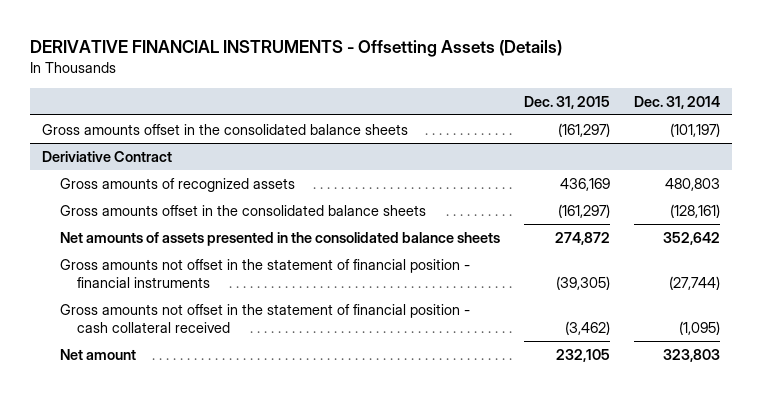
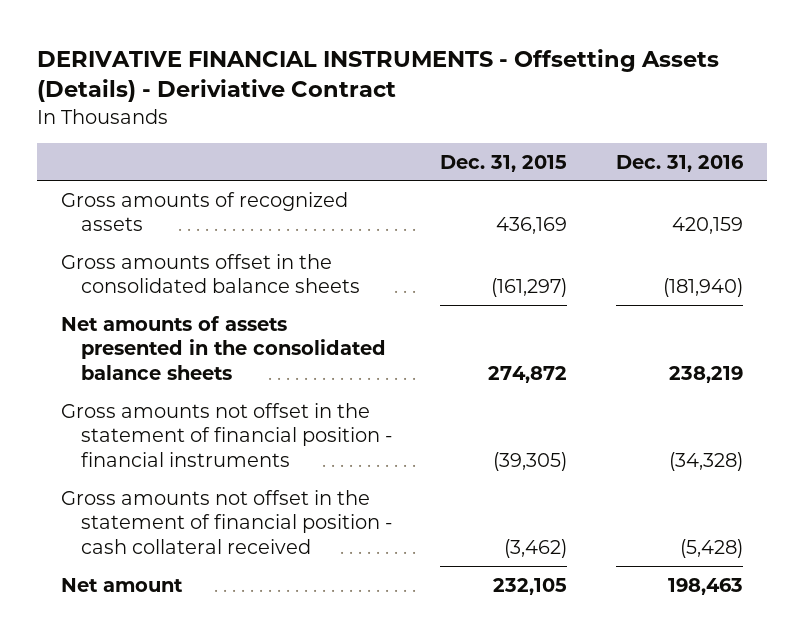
- DERIVATIVE FINANCIAL INSTRUMENTS - Offsetting Assets (Details)
+ DERIVATIVE FINANCIAL INSTRUMENTS - Offsetting Assets (Details) - Deriviative Contract
- | Dec. 31, 2015 | Dec. 31, 2014
+ | Dec. 31, 2015 | Dec. 31, 2016
- Gross amounts offset in the consolidated balance sheets | (161,297) | (101,197)
- Deriviative Contract

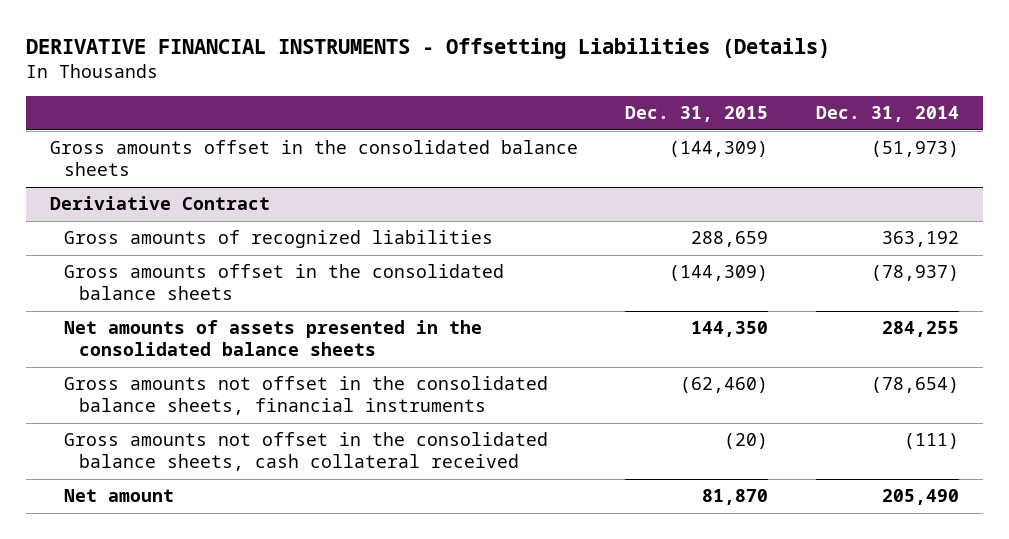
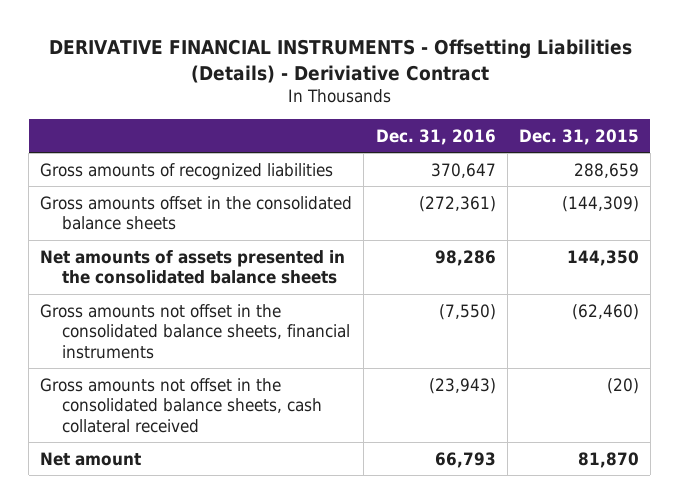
- DERIVATIVE FINANCIAL INSTRUMENTS - Offsetting Liabilities (Details)
+ DERIVATIVE FINANCIAL INSTRUMENTS - Offsetting Liabilities (Details) - Deriviative Contract
- | Dec. 31, 2015 | Dec. 31, 2014
+ | Dec. 31, 2016 | Dec. 31, 2015
- Gross amounts offset in the consolidated balance sheets | (144,309) | (51,973)
- Deriviative Contract

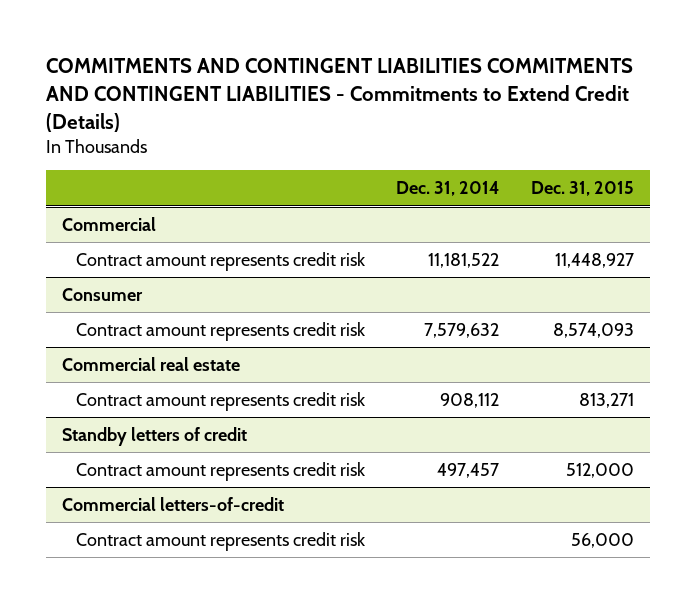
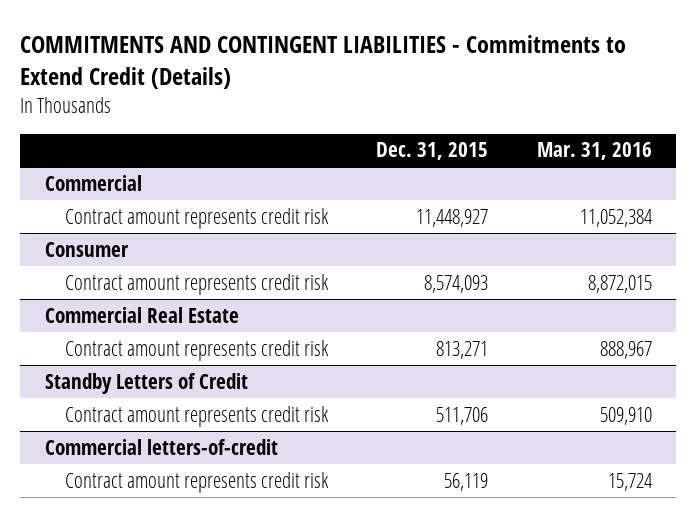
- COMMITMENTS AND CONTINGENT LIABILITIES COMMITMENTS AND CONTINGENT LIABILITIES - Commitments to Extend Credit (Details)
+ COMMITMENTS AND CONTINGENT LIABILITIES - Commitments to Extend Credit (Details)
- | Dec. 31, 2014 | Dec. 31, 2015
+ | Dec. 31, 2015 | Mar. 31, 2016
- Commercial real estate
+ Commercial Real Estate
- Standby letters of credit
- Contract amount represents credit risk | 497,457 | 512,000
+ Standby Letters of Credit
+ Contract amount represents credit risk | 511,706 | 509,910
@ Commercial letters-of-credit
- Contract amount represents credit risk | | 56,000
+ Contract amount represents credit risk | 56,119 | 15,724

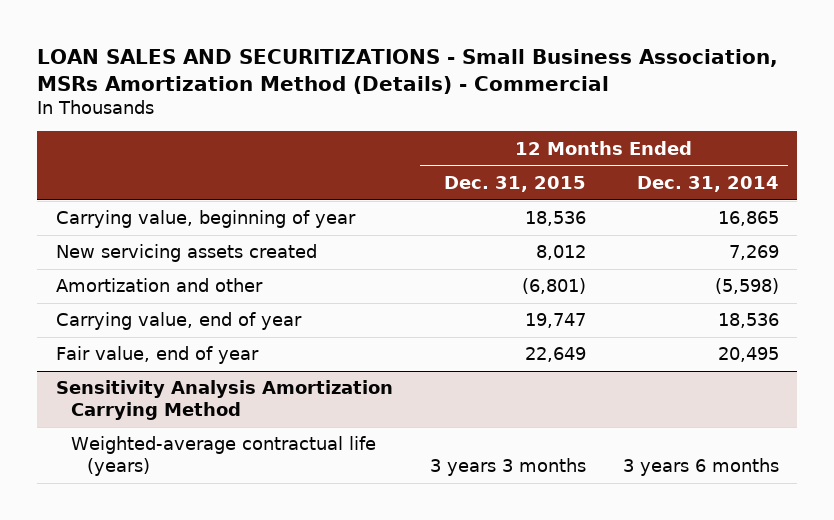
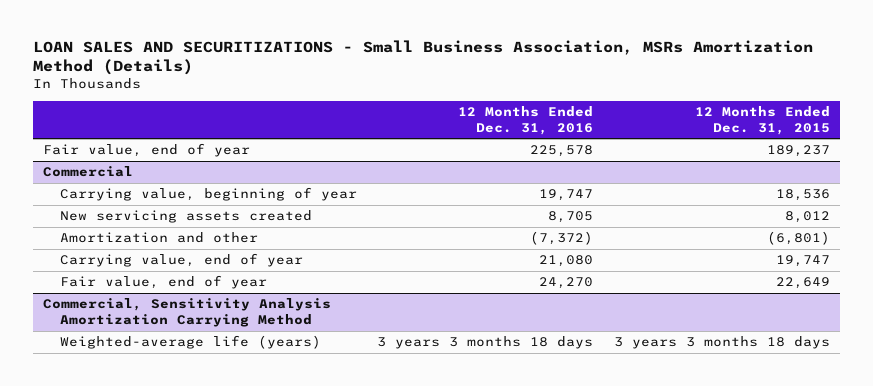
- LOAN SALES AND SECURITIZATIONS - Small Business Association, MSRs Amortization Method (Details) - Commercial
+ LOAN SALES AND SECURITIZATIONS - Small Business Association, MSRs Amortization Method (Details)
- | 12 Months Ended Dec. 31, 2015 | 12 Months Ended Dec. 31, 2014
+ | 12 Months Ended Dec. 31, 2016 | 12 Months Ended Dec. 31, 2015
+ Fair value, end of year | 225,578 | 189,237
+ Commercial
- Sensitivity Analysis Amortization Carrying Method
- Weighted-average contractual life (years) | 3 years 3 months | 3 years 6 months
+ Commercial, Sensitivity Analysis Amortization Carrying Method
+ Weighted-average life (years) | 3 years 3 months 18 days | 3 years 3 months 18 days

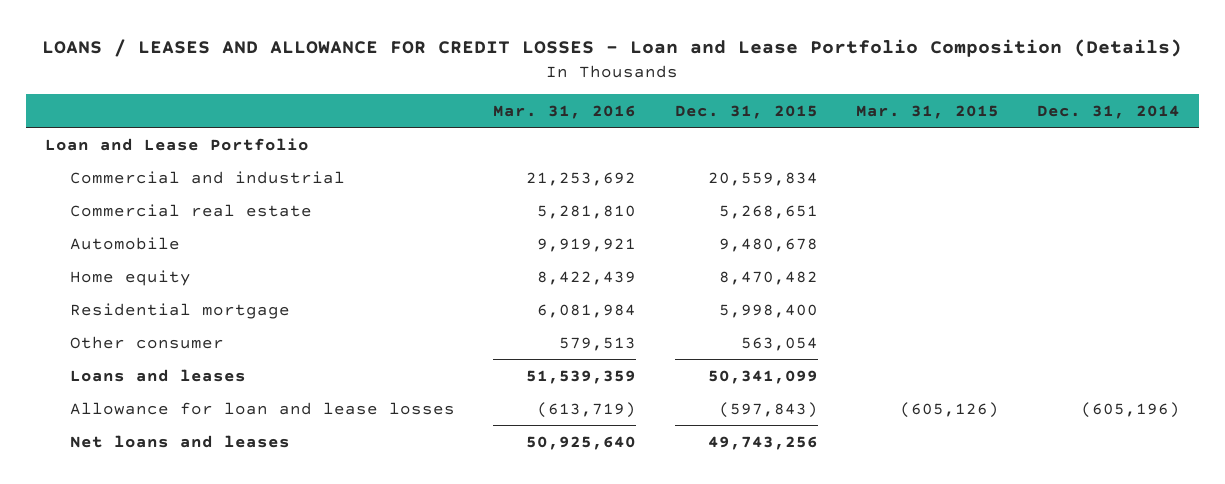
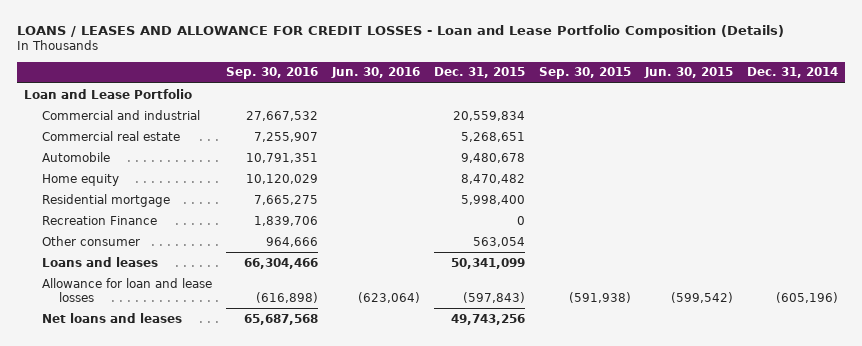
- | Mar. 31, 2016 | Dec. 31, 2015 | Mar. 31, 2015 | Dec. 31, 2014
+ | Sep. 30, 2016 | Jun. 30, 2016 | Dec. 31, 2015 | Sep. 30, 2015 | Jun. 30, 2015 | Dec. 31, 2014
+ Recreation Finance | 1,839,706 | | 0 | | |

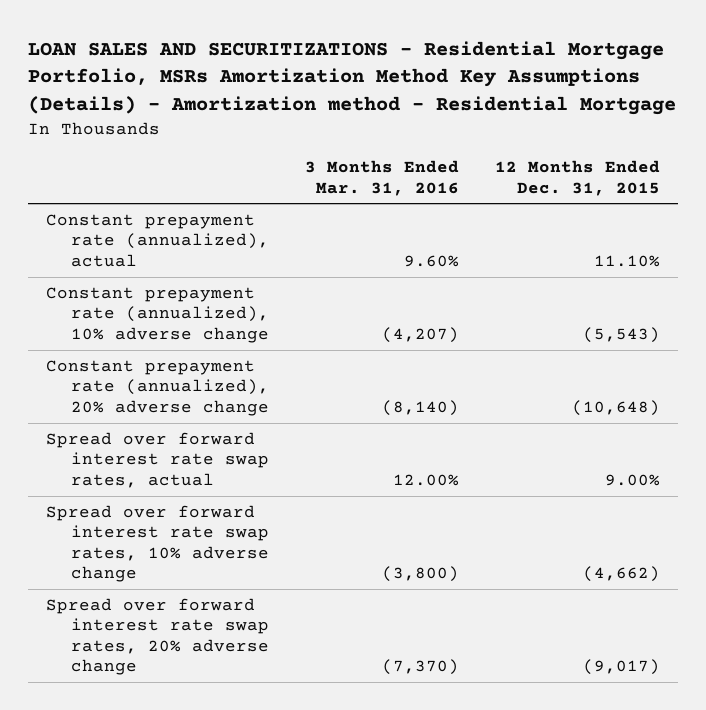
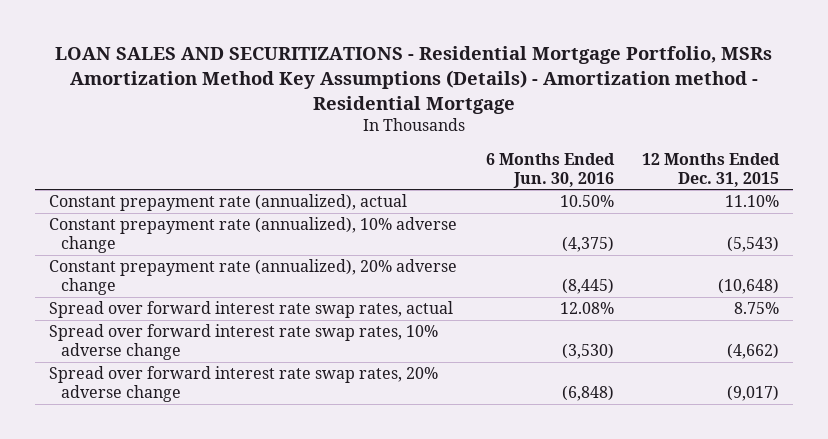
- | 3 Months Ended Mar. 31, 2016 | 12 Months Ended Dec. 31, 2015
+ | 6 Months Ended Jun. 30, 2016 | 12 Months Ended Dec. 31, 2015
- Spread over forward interest rate swap rates, actual | 12.00% | 9.00%
+ Spread over forward interest rate swap rates, actual | 12.08% | 8.75%

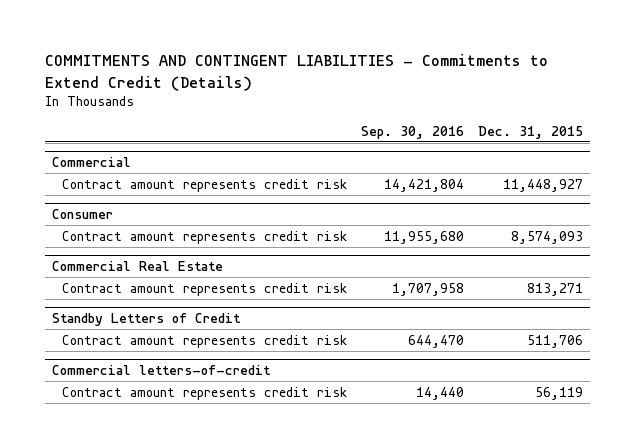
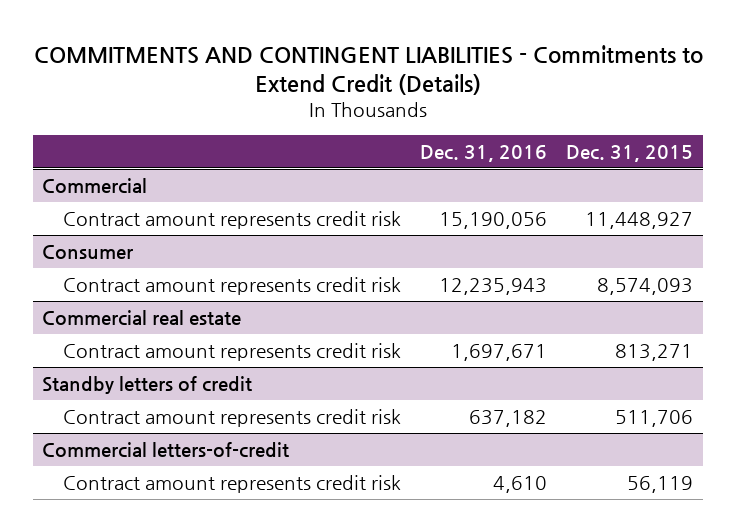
- | Sep. 30, 2016 | Dec. 31, 2015
+ | Dec. 31, 2016 | Dec. 31, 2015
- Commercial Real Estate
+ Commercial real estate
- Standby Letters of Credit
+ Standby letters of credit

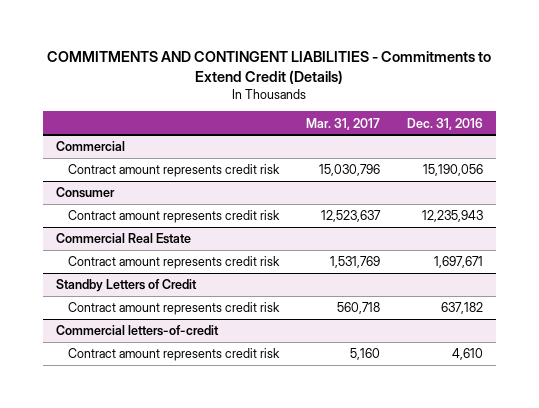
- | Dec. 31, 2016 | Dec. 31, 2015
+ | Mar. 31, 2017 | Dec. 31, 2016
- Commercial real estate
+ Commercial Real Estate
- Standby letters of credit
+ Standby Letters of Credit

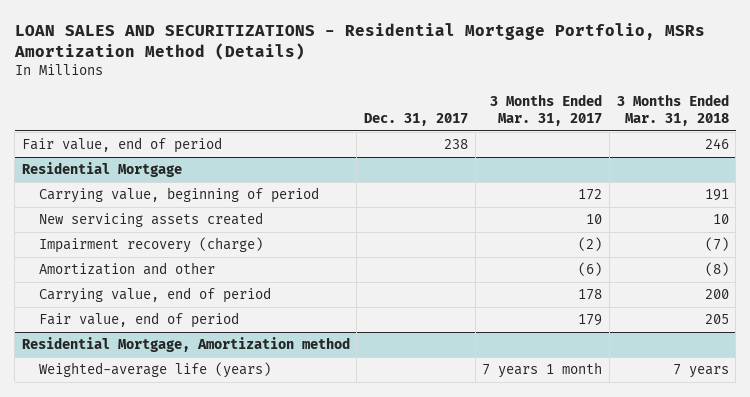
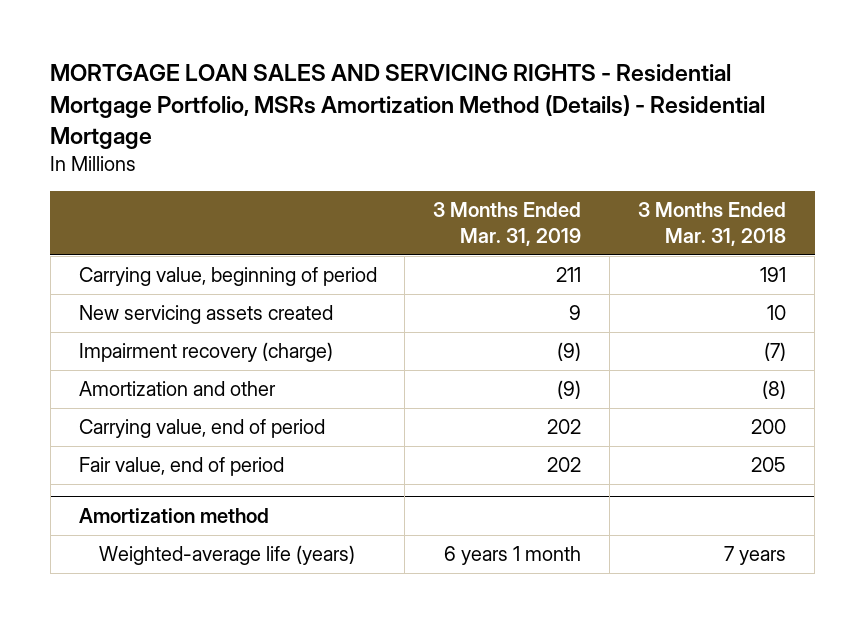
- LOAN SALES AND SECURITIZATIONS - Residential Mortgage Portfolio, MSRs Amortization Method (Details)
+ MORTGAGE LOAN SALES AND SERVICING RIGHTS - Residential Mortgage Portfolio, MSRs Amortization Method (Details) - Residential Mortgage
- | Dec. 31, 2017 | 3 Months Ended Mar. 31, 2017 | 3 Months Ended Mar. 31, 2018
+ | 3 Months Ended Mar. 31, 2019 | 3 Months Ended Mar. 31, 2018
- Fair value, end of period | 238 | | 246
- Residential Mortgage
- Residential Mortgage, Amortization method
+ Amortization method

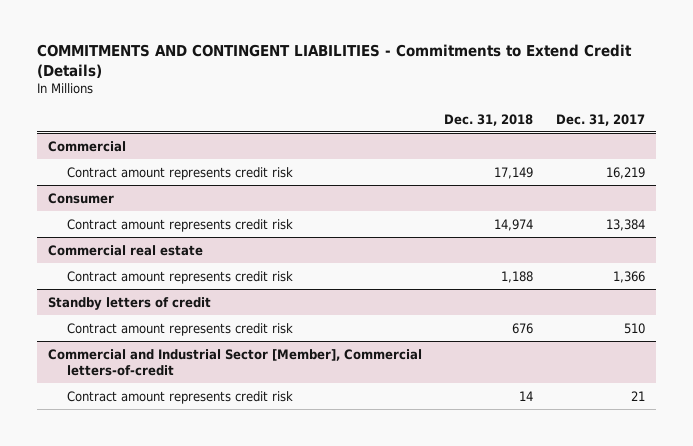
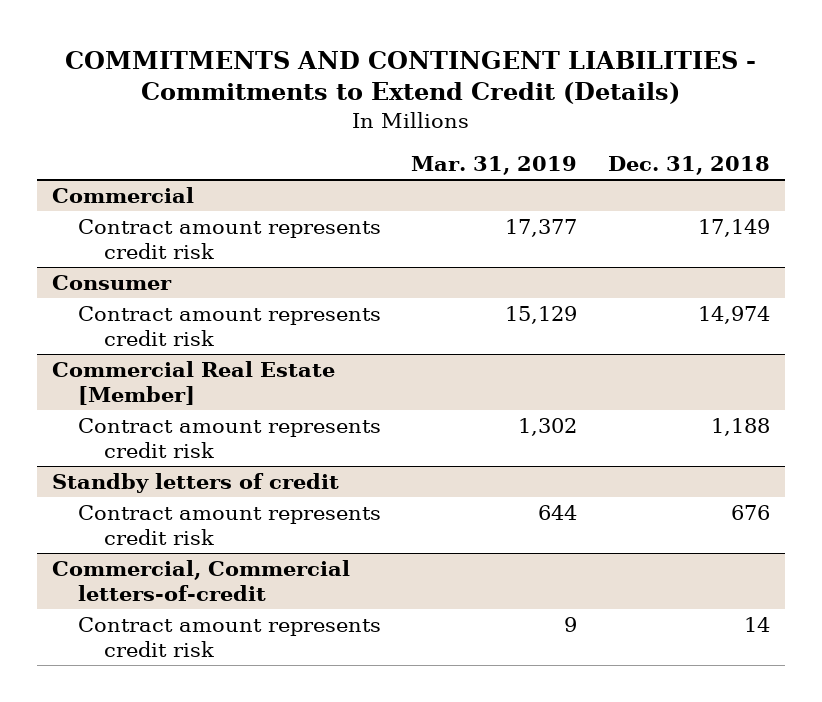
- | Dec. 31, 2018 | Dec. 31, 2017
+ | Mar. 31, 2019 | Dec. 31, 2018
- Commercial real estate
+ Commercial Real Estate [Member]
- Commercial and Industrial Sector [Member], Commercial letters-of-credit
+ Commercial, Commercial letters-of-credit

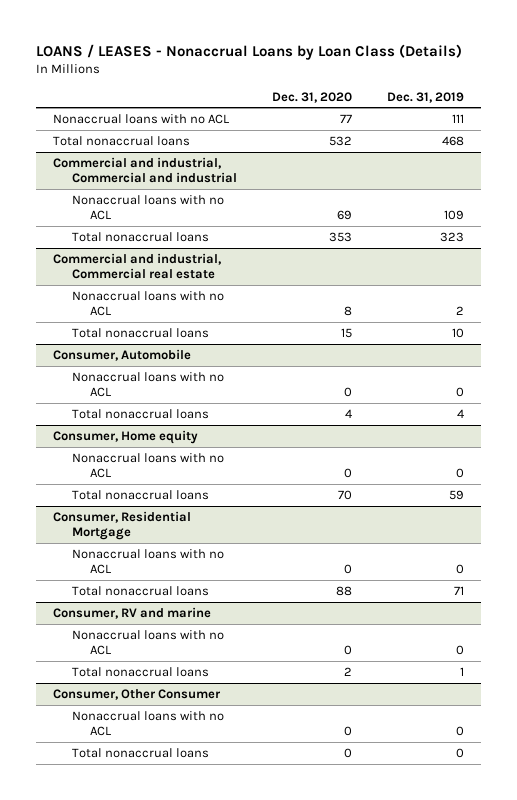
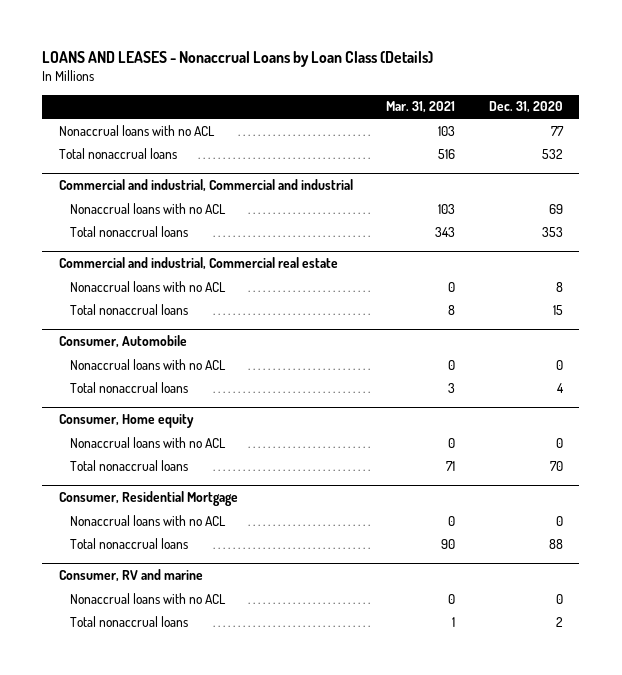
- LOANS / LEASES - Nonaccrual Loans by Loan Class (Details)
+ LOANS AND LEASES - Nonaccrual Loans by Loan Class (Details)
- | Dec. 31, 2020 | Dec. 31, 2019
+ | Mar. 31, 2021 | Dec. 31, 2020
- Consumer, Other Consumer
- Nonaccrual loans with no ACL | 0 | 0
- Total nonaccrual loans | 0 | 0

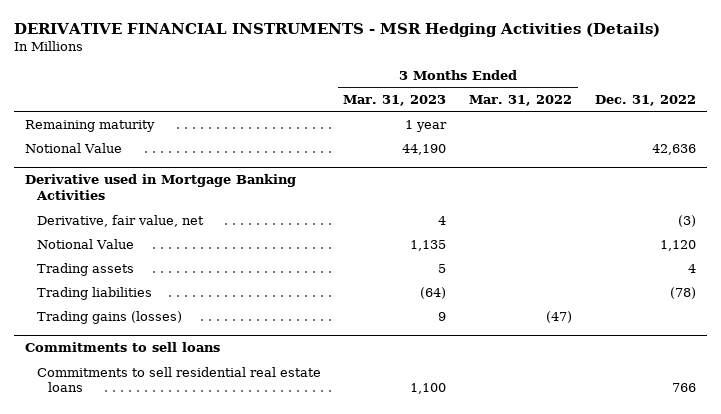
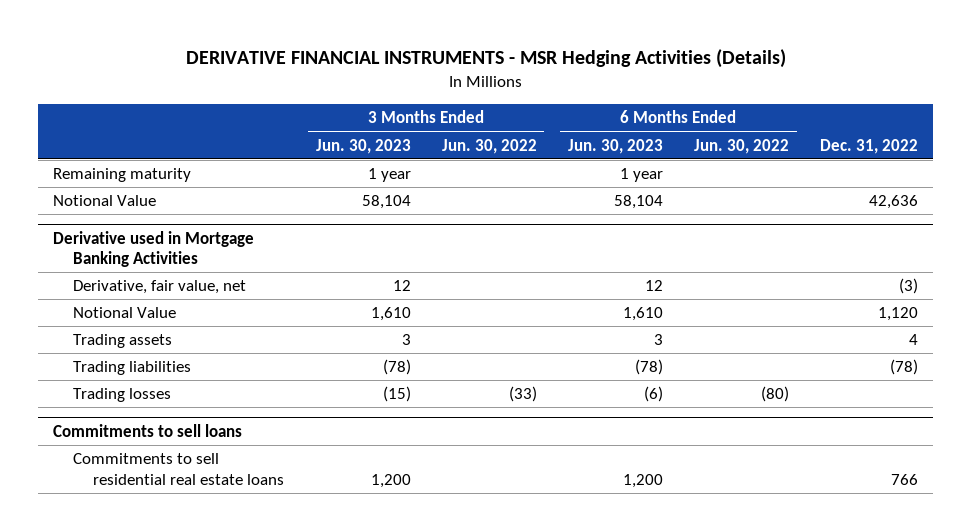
- | 3 Months Ended Mar. 31, 2023 | 3 Months Ended Mar. 31, 2022 | Dec. 31, 2022
+ | 3 Months Ended Jun. 30, 2023 | 3 Months Ended Jun. 30, 2022 | 6 Months Ended Jun. 30, 2023 | 6 Months Ended Jun. 30, 2022 | Dec. 31, 2022
@ Derivative used in Mortgage Banking Activities
- Trading gains (losses) | 9 | (47) |
+ Trading losses | (15) | (33) | (6) | (80) |

